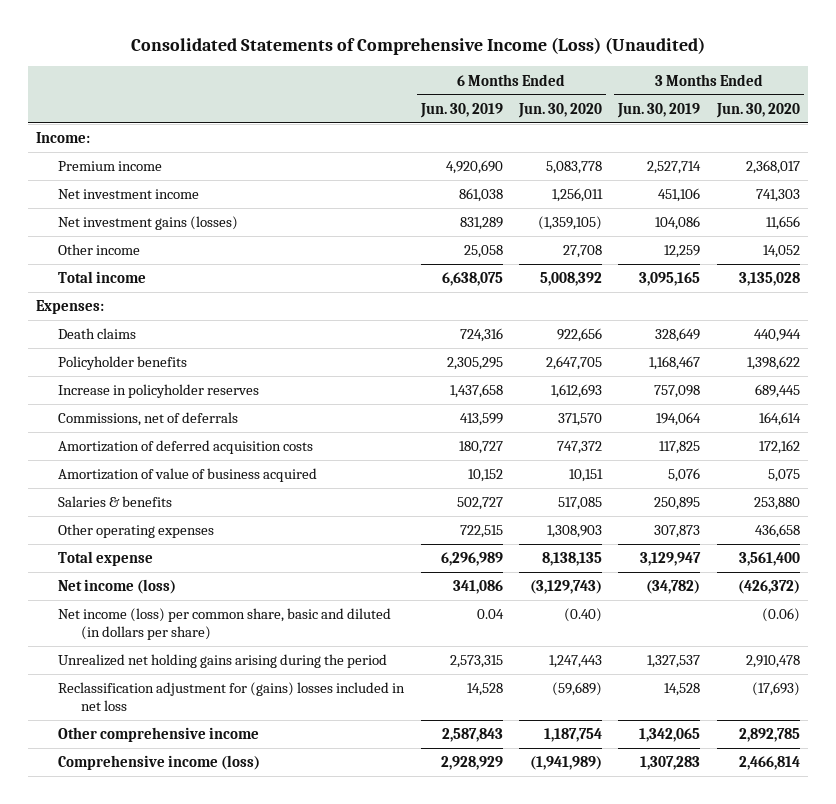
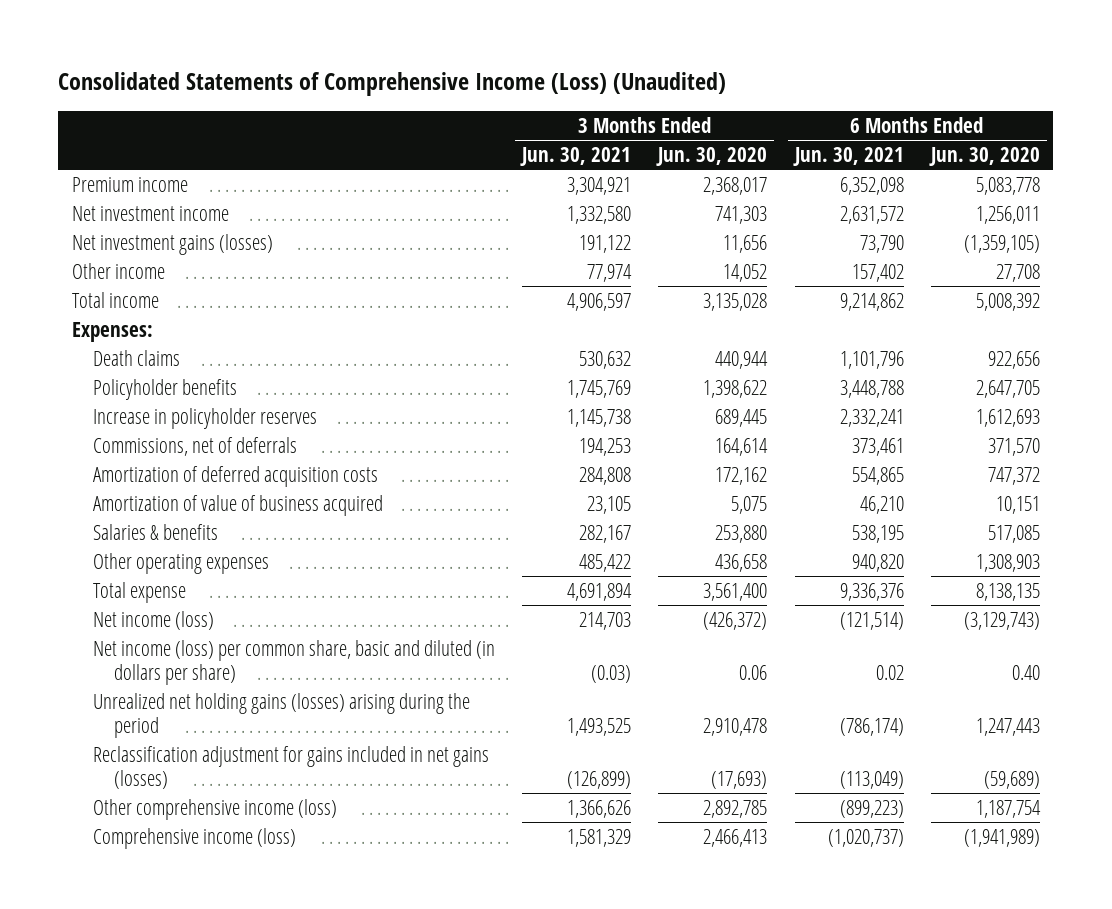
- | 6 Months Ended Jun. 30, 2019 | 6 Months Ended Jun. 30, 2020 | 3 Months Ended Jun. 30, 2019 | 3 Months Ended Jun. 30, 2020
+ | 3 Months Ended Jun. 30, 2021 | 3 Months Ended Jun. 30, 2020 | 6 Months Ended Jun. 30, 2021 | 6 Months Ended Jun. 30, 2020
- Income:
- Net income (loss) per common share, basic and diluted (in dollars per share) | 0.04 | (0.40) | | (0.06)
- Unrealized net holding gains arising during the period | 2,573,315 | 1,247,443 | 1,327,537 | 2,910,478
- Reclassification adjustment for (gains) losses included in net loss | 14,528 | (59,689) | 14,528 | (17,693)
- Other comprehensive income | 2,587,843 | 1,187,754 | 1,342,065 | 2,892,785
- Comprehensive income (loss) | 2,928,929 | (1,941,989) | 1,307,283 | 2,466,814
+ Net income (loss) per common share, basic and diluted (in dollars per share) | (0.03) | 0.06 | 0.02 | 0.40
+ Unrealized net holding gains (losses) arising during the period | 1,493,525 | 2,910,478 | (786,174) | 1,247,443
+ Reclassification adjustment for gains included in net gains (losses) | (126,899) | (17,693) | (113,049) | (59,689)
+ Other comprehensive income (loss) | 1,366,626 | 2,892,785 | (899,223) | 1,187,754
+ Comprehensive income (loss) | 1,581,329 | 2,466,413 | (1,020,737) | (1,941,989)

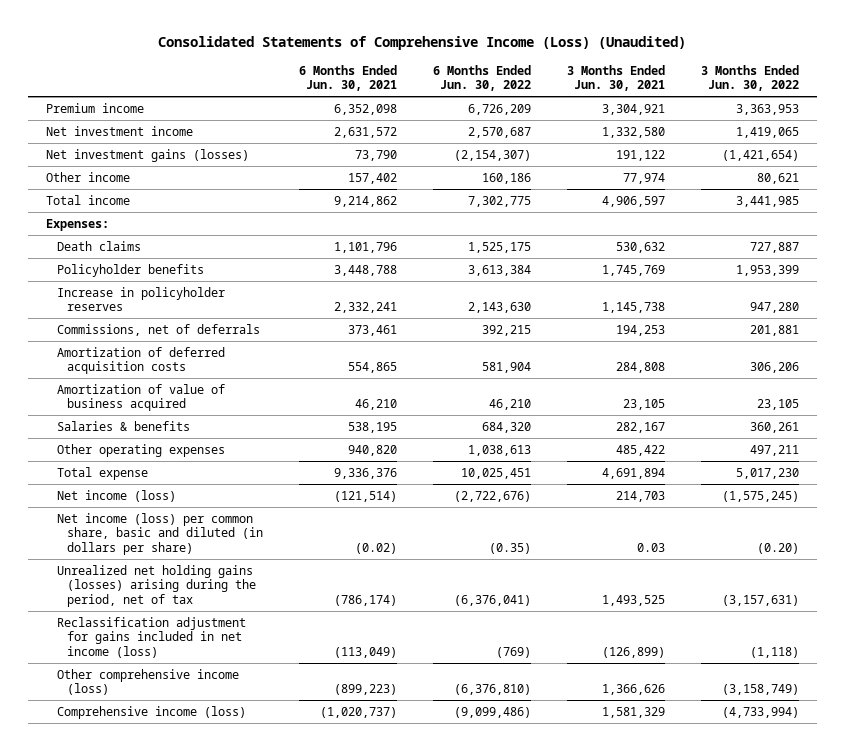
- | 3 Months Ended Jun. 30, 2021 | 3 Months Ended Jun. 30, 2020 | 6 Months Ended Jun. 30, 2021 | 6 Months Ended Jun. 30, 2020
+ | 6 Months Ended Jun. 30, 2021 | 6 Months Ended Jun. 30, 2022 | 3 Months Ended Jun. 30, 2021 | 3 Months Ended Jun. 30, 2022
- Net income (loss) per common share, basic and diluted (in dollars per share) | (0.03) | 0.06 | 0.02 | 0.40
- Unrealized net holding gains (losses) arising during the period | 1,493,525 | 2,910,478 | (786,174) | 1,247,443
- Reclassification adjustment for gains included in net gains (losses) | (126,899) | (17,693) | (113,049) | (59,689)
+ Net income (loss) per common share, basic and diluted (in dollars per share) | (0.02) | (0.35) | 0.03 | (0.20)
+ Unrealized net holding gains (losses) arising during the period, net of tax | (786,174) | (6,376,041) | 1,493,525 | (3,157,631)
+ Reclassification adjustment for gains included in net income (loss) | (113,049) | (769) | (126,899) | (1,118)

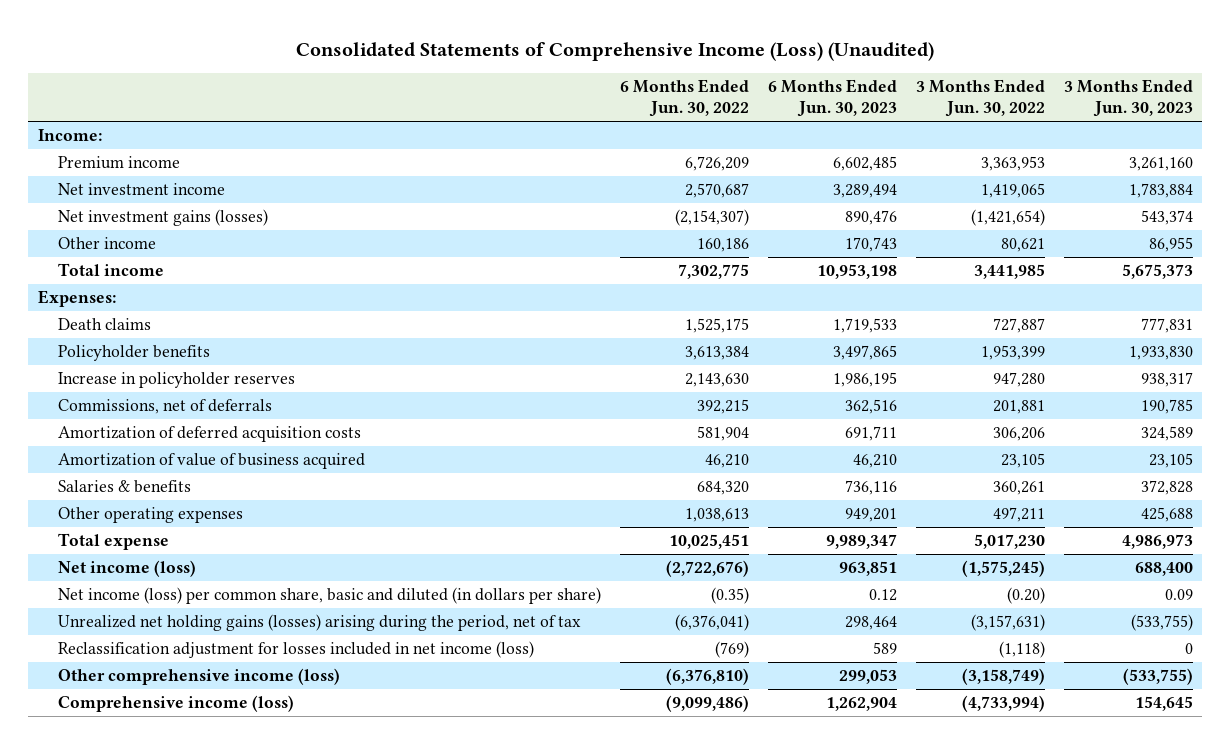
- | 6 Months Ended Jun. 30, 2021 | 6 Months Ended Jun. 30, 2022 | 3 Months Ended Jun. 30, 2021 | 3 Months Ended Jun. 30, 2022
+ | 6 Months Ended Jun. 30, 2022 | 6 Months Ended Jun. 30, 2023 | 3 Months Ended Jun. 30, 2022 | 3 Months Ended Jun. 30, 2023
+ Income:
- Reclassification adjustment for gains included in net income (loss) | (113,049) | (769) | (126,899) | (1,118)
+ Reclassification adjustment for losses included in net income (loss) | (769) | 589 | (1,118) | 0

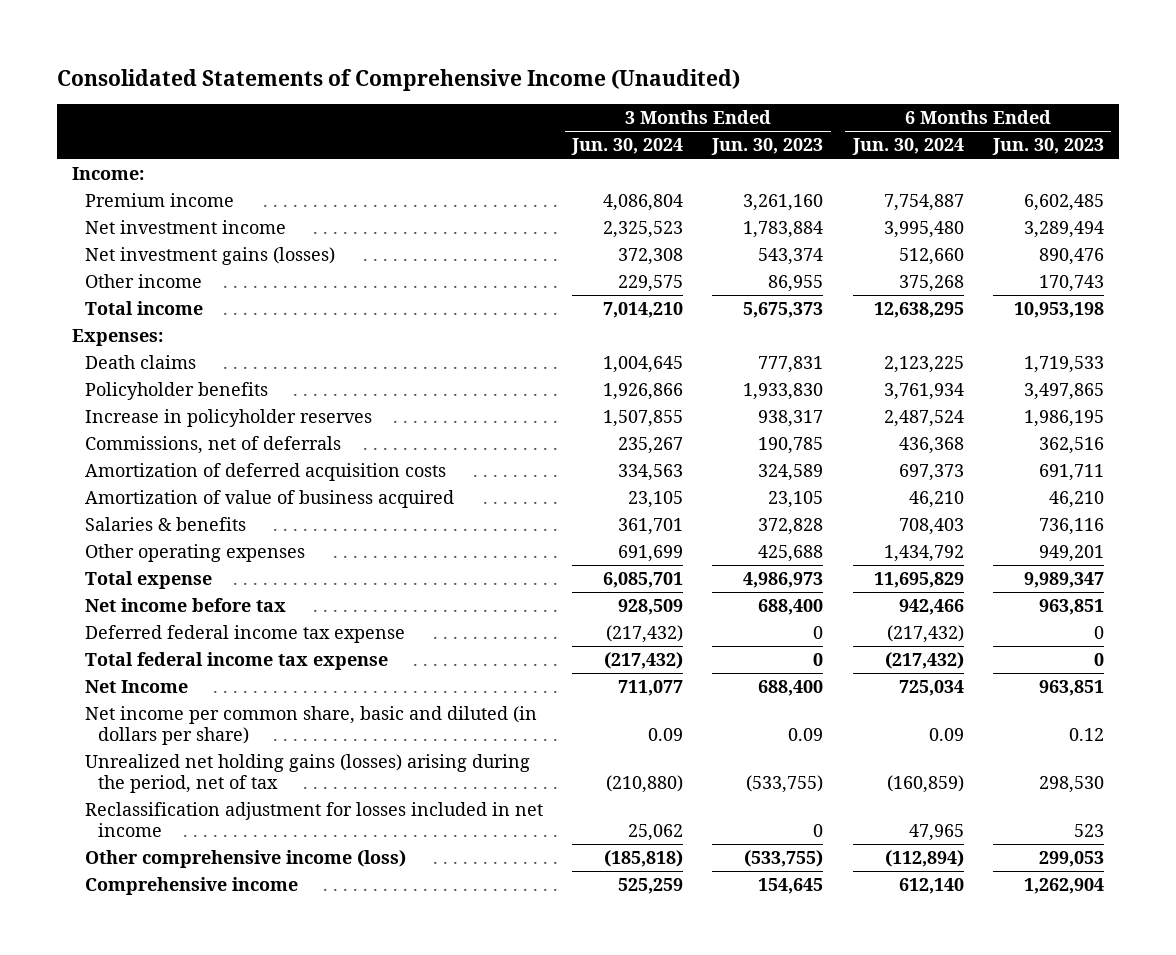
- Consolidated Statements of Comprehensive Income (Loss) (Unaudited)
+ Consolidated Statements of Comprehensive Income (Unaudited)
- | 6 Months Ended Jun. 30, 2022 | 6 Months Ended Jun. 30, 2023 | 3 Months Ended Jun. 30, 2022 | 3 Months Ended Jun. 30, 2023
+ | 3 Months Ended Jun. 30, 2024 | 3 Months Ended Jun. 30, 2023 | 6 Months Ended Jun. 30, 2024 | 6 Months Ended Jun. 30, 2023
- Net income (loss) | (2,722,676) | 963,851 | (1,575,245) | 688,400
- Net income (loss) per common share, basic and diluted (in dollars per share) | (0.35) | 0.12 | (0.20) | 0.09
- Unrealized net holding gains (losses) arising during the period, net of tax | (6,376,041) | 298,464 | (3,157,631) | (533,755)
- Reclassification adjustment for losses included in net income (loss) | (769) | 589 | (1,118) | 0
+ Net income before tax | 928,509 | 688,400 | 942,466 | 963,851
+ Deferred federal income tax expense | (217,432) | 0 | (217,432) | 0
+ Total federal income tax expense | (217,432) | 0 | (217,432) | 0
+ Net Income | 711,077 | 688,400 | 725,034 | 963,851
+ Net income per common share, basic and diluted (in dollars per share) | 0.09 | 0.09 | 0.09 | 0.12
+ Unrealized net holding gains (losses) arising during the period, net of tax | (210,880) | (533,755) | (160,859) | 298,530
+ Reclassification adjustment for losses included in net income | 25,062 | 0 | 47,965 | 523
- Comprehensive income (loss) | (9,099,486) | 1,262,904 | (4,733,994) | 154,645
+ Comprehensive income | 525,259 | 154,645 | 612,140 | 1,262,904

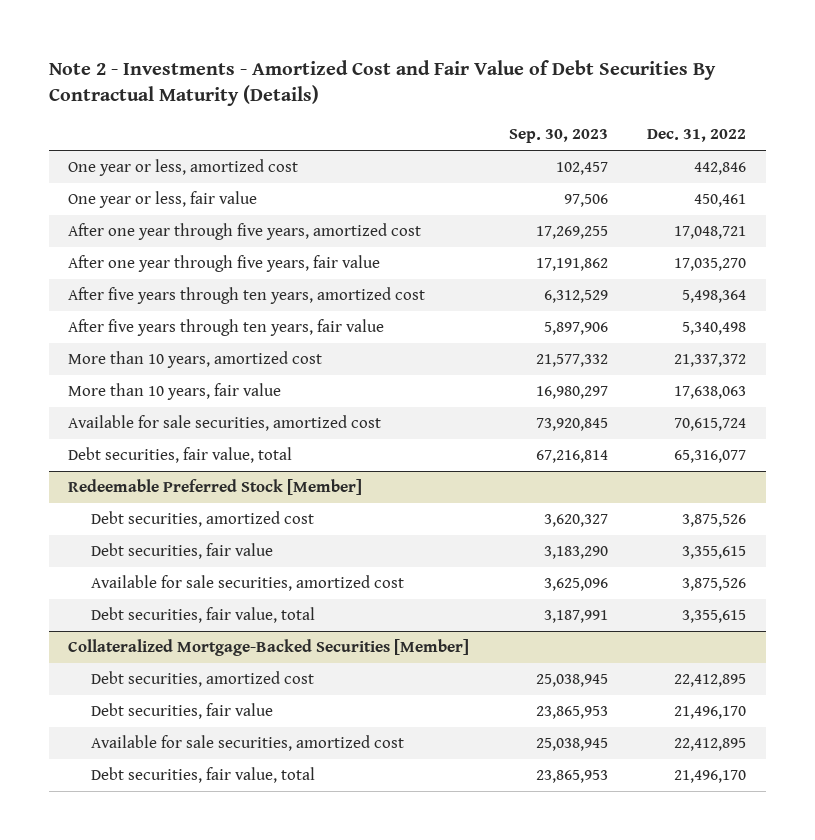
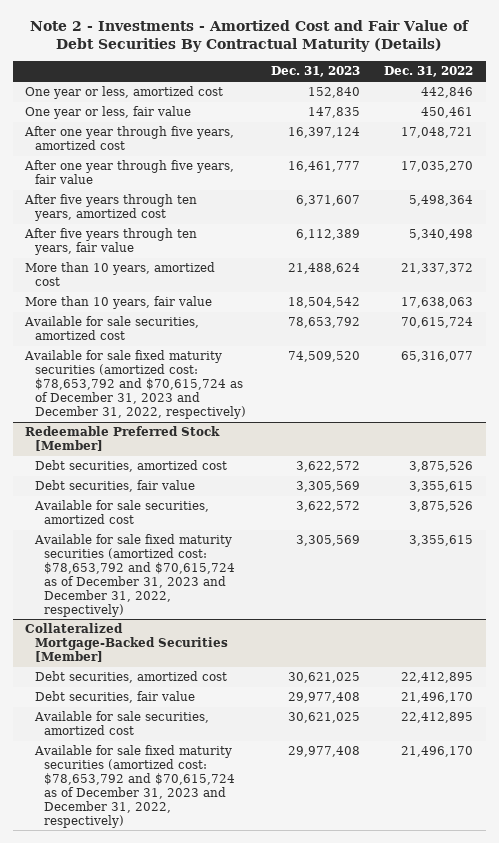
- | Sep. 30, 2023 | Dec. 31, 2022
+ | Dec. 31, 2023 | Dec. 31, 2022
- Debt securities, fair value, total | 67,216,814 | 65,316,077
+ Available for sale fixed maturity securities (amortized cost: $78,653,792 and $70,615,724 as of December 31, 2023 and December 31, 2022, respectively) | 74,509,520 | 65,316,077
@ Redeemable Preferred Stock [Member]
- Debt securities, fair value, total | 3,187,991 | 3,355,615
+ Available for sale fixed maturity securities (amortized cost: $78,653,792 and $70,615,724 as of December 31, 2023 and December 31, 2022, respectively) | 3,305,569 | 3,355,615
@ Collateralized Mortgage-Backed Securities [Member]
- Debt securities, fair value, total | 23,865,953 | 21,496,170
+ Available for sale fixed maturity securities (amortized cost: $78,653,792 and $70,615,724 as of December 31, 2023 and December 31, 2022, respectively) | 29,977,408 | 21,496,170

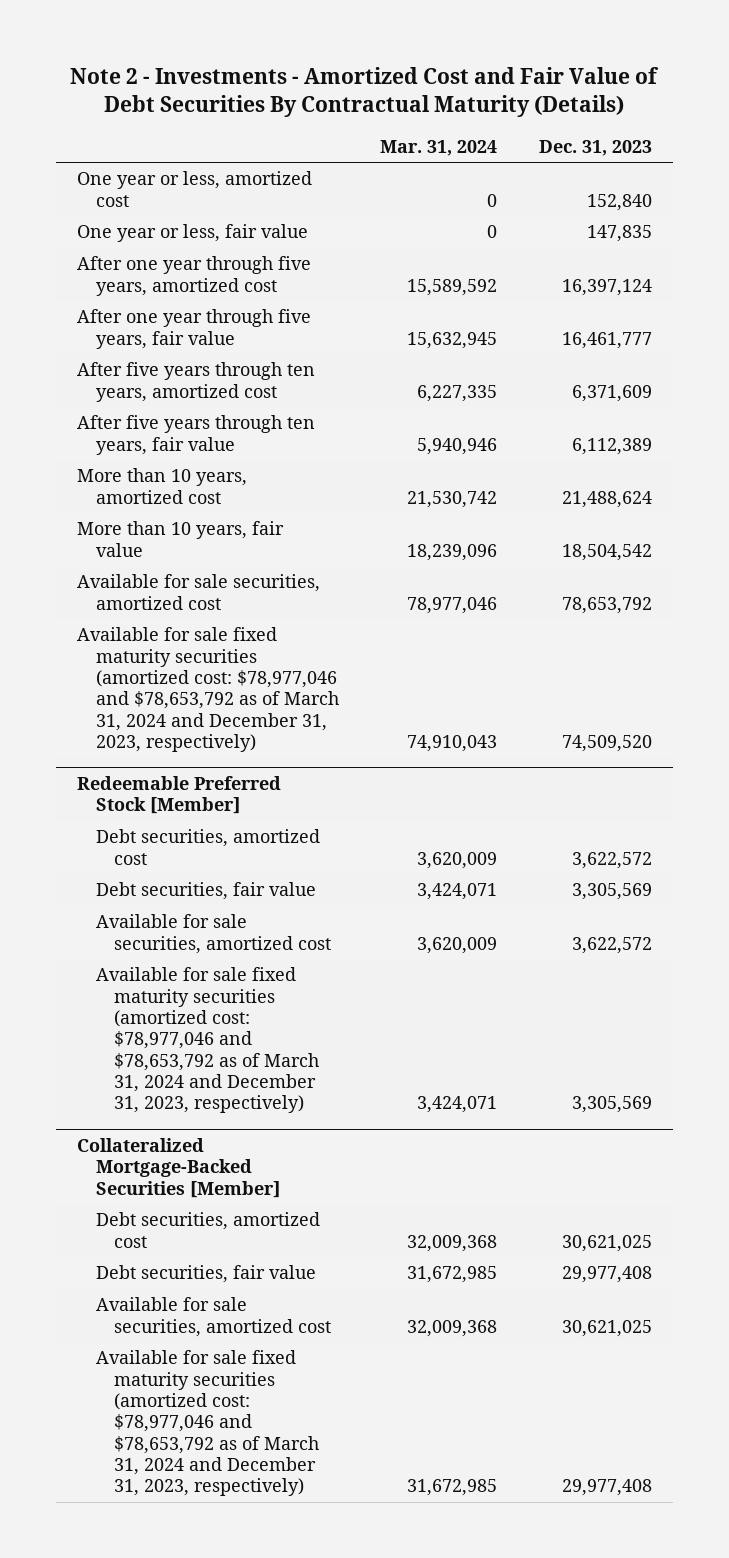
- | Dec. 31, 2023 | Dec. 31, 2022
+ | Mar. 31, 2024 | Dec. 31, 2023
- After five years through ten years, amortized cost | 6,371,607 | 5,498,364
+ After five years through ten years, amortized cost | 6,227,335 | 6,371,609
- Available for sale fixed maturity securities (amortized cost: $78,653,792 and $70,615,724 as of December 31, 2023 and December 31, 2022, respectively) | 74,509,520 | 65,316,077
+ Available for sale fixed maturity securities (amortized cost: $78,977,046 and $78,653,792 as of March 31, 2024 and December 31, 2023, respectively) | 74,910,043 | 74,509,520
@ Redeemable Preferred Stock [Member]
- Available for sale fixed maturity securities (amortized cost: $78,653,792 and $70,615,724 as of December 31, 2023 and December 31, 2022, respectively) | 3,305,569 | 3,355,615
+ Available for sale fixed maturity securities (amortized cost: $78,977,046 and $78,653,792 as of March 31, 2024 and December 31, 2023, respectively) | 3,424,071 | 3,305,569
@ Collateralized Mortgage-Backed Securities [Member]
- Available for sale fixed maturity securities (amortized cost: $78,653,792 and $70,615,724 as of December 31, 2023 and December 31, 2022, respectively) | 29,977,408 | 21,496,170
+ Available for sale fixed maturity securities (amortized cost: $78,977,046 and $78,653,792 as of March 31, 2024 and December 31, 2023, respectively) | 31,672,985 | 29,977,408

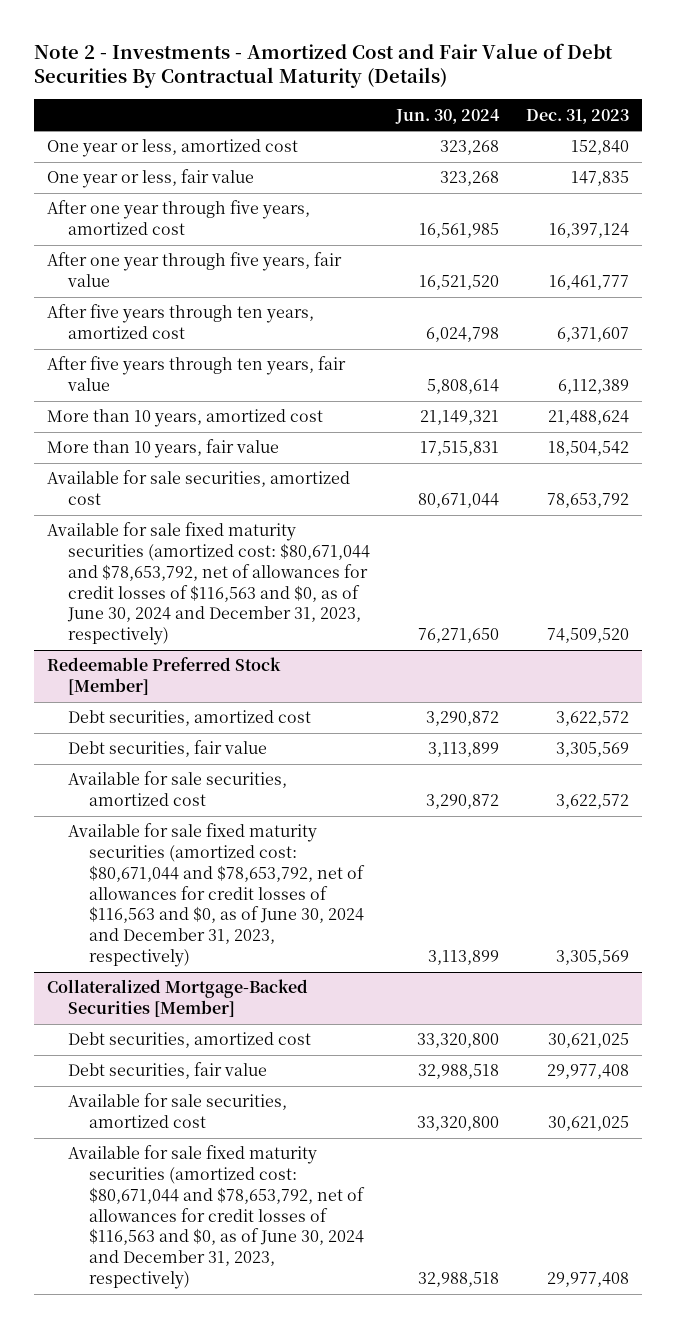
- | Mar. 31, 2024 | Dec. 31, 2023
+ | Jun. 30, 2024 | Dec. 31, 2023
- After five years through ten years, amortized cost | 6,227,335 | 6,371,609
+ After five years through ten years, amortized cost | 6,024,798 | 6,371,607
- Available for sale fixed maturity securities (amortized cost: $78,977,046 and $78,653,792 as of March 31, 2024 and December 31, 2023, respectively) | 74,910,043 | 74,509,520
+ Available for sale fixed maturity securities (amortized cost: $80,671,044 and $78,653,792, net of allowances for credit losses of $116,563 and $0, as of June 30, 2024 and December 31, 2023, respectively) | 76,271,650 | 74,509,520
@ Redeemable Preferred Stock [Member]
- Available for sale fixed maturity securities (amortized cost: $78,977,046 and $78,653,792 as of March 31, 2024 and December 31, 2023, respectively) | 3,424,071 | 3,305,569
+ Available for sale fixed maturity securities (amortized cost: $80,671,044 and $78,653,792, net of allowances for credit losses of $116,563 and $0, as of June 30, 2024 and December 31, 2023, respectively) | 3,113,899 | 3,305,569
@ Collateralized Mortgage-Backed Securities [Member]
- Available for sale fixed maturity securities (amortized cost: $78,977,046 and $78,653,792 as of March 31, 2024 and December 31, 2023, respectively) | 31,672,985 | 29,977,408
+ Available for sale fixed maturity securities (amortized cost: $80,671,044 and $78,653,792, net of allowances for credit losses of $116,563 and $0, as of June 30, 2024 and December 31, 2023, respectively) | 32,988,518 | 29,977,408

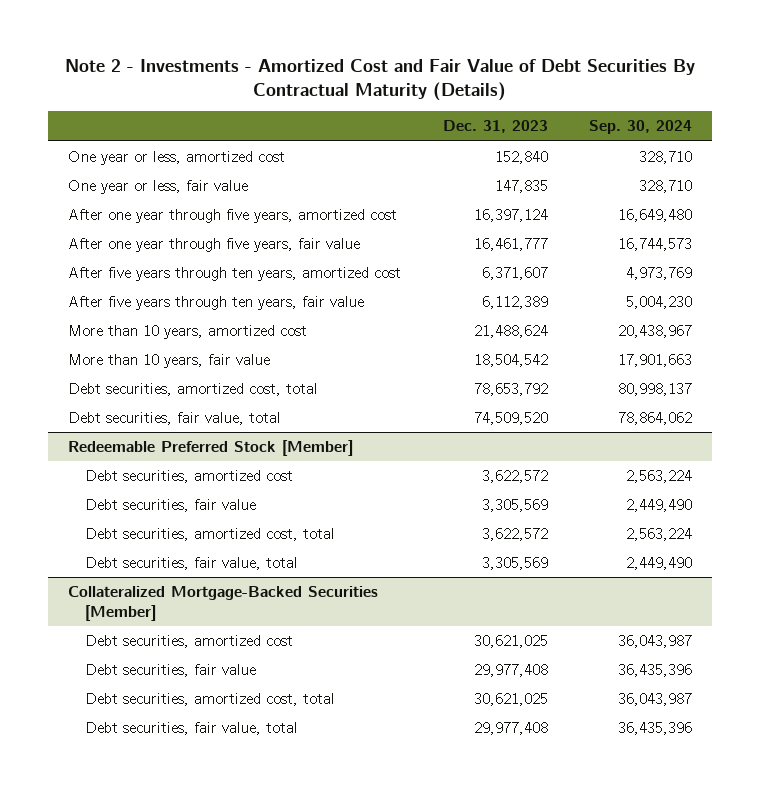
- | Jun. 30, 2024 | Dec. 31, 2023
+ | Dec. 31, 2023 | Sep. 30, 2024
- Available for sale securities, amortized cost | 80,671,044 | 78,653,792
- Available for sale fixed maturity securities (amortized cost: $80,671,044 and $78,653,792, net of allowances for credit losses of $116,563 and $0, as of June 30, 2024 and December 31, 2023, respectively) | 76,271,650 | 74,509,520
+ Debt securities, amortized cost, total | 78,653,792 | 80,998,137
+ Debt securities, fair value, total | 74,509,520 | 78,864,062
@ Redeemable Preferred Stock [Member]
- Available for sale securities, amortized cost | 3,290,872 | 3,622,572
- Available for sale fixed maturity securities (amortized cost: $80,671,044 and $78,653,792, net of allowances for credit losses of $116,563 and $0, as of June 30, 2024 and December 31, 2023, respectively) | 3,113,899 | 3,305,569
+ Debt securities, amortized cost, total | 3,622,572 | 2,563,224
+ Debt securities, fair value, total | 3,305,569 | 2,449,490
@ Collateralized Mortgage-Backed Securities [Member]
- Available for sale securities, amortized cost | 33,320,800 | 30,621,025
- Available for sale fixed maturity securities (amortized cost: $80,671,044 and $78,653,792, net of allowances for credit losses of $116,563 and $0, as of June 30, 2024 and December 31, 2023, respectively) | 32,988,518 | 29,977,408
+ Debt securities, amortized cost, total | 30,621,025 | 36,043,987
+ Debt securities, fair value, total | 29,977,408 | 36,435,396

